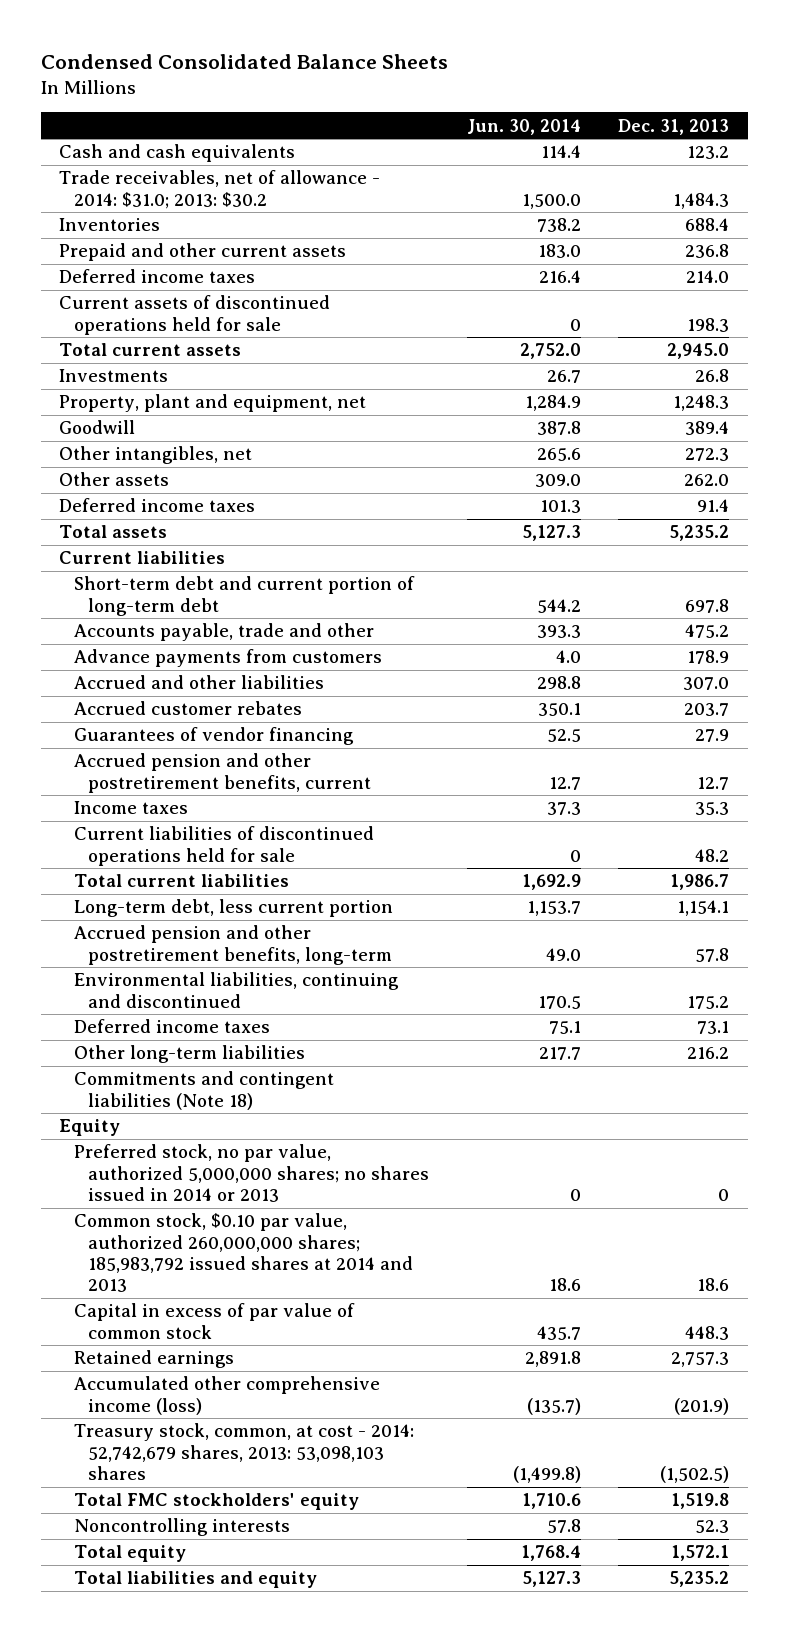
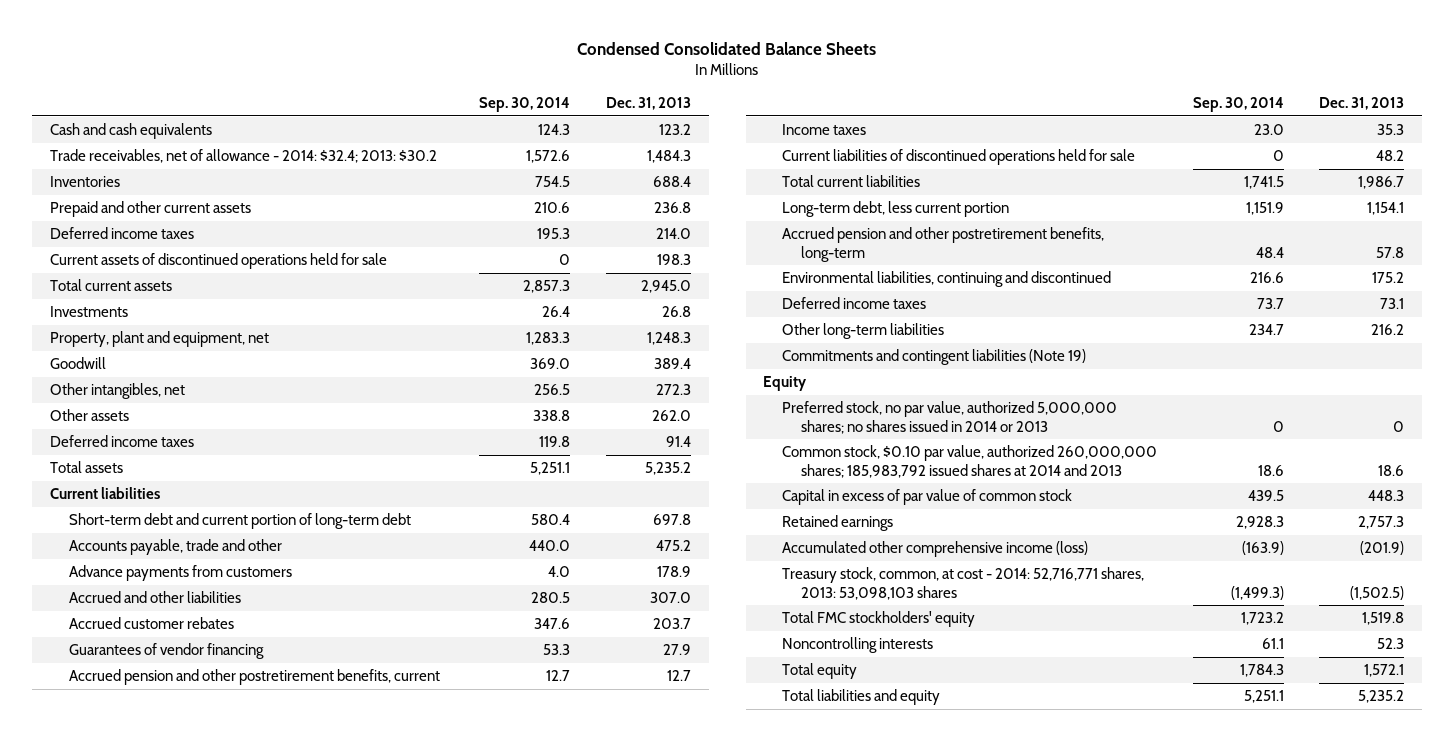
- | Jun. 30, 2014 | Dec. 31, 2013
+ | Sep. 30, 2014 | Dec. 31, 2013
- Trade receivables, net of allowance - 2014: $31.0; 2013: $30.2 | 1,500.0 | 1,484.3
+ Trade receivables, net of allowance - 2014: $32.4; 2013: $30.2 | 1,572.6 | 1,484.3
- Commitments and contingent liabilities (Note 18)
+ Commitments and contingent liabilities (Note 19)
- Treasury stock, common, at cost - 2014: 52,742,679 shares, 2013: 53,098,103 shares | (1,499.8) | (1,502.5)
+ Treasury stock, common, at cost - 2014: 52,716,771 shares, 2013: 53,098,103 shares | (1,499.3) | (1,502.5)

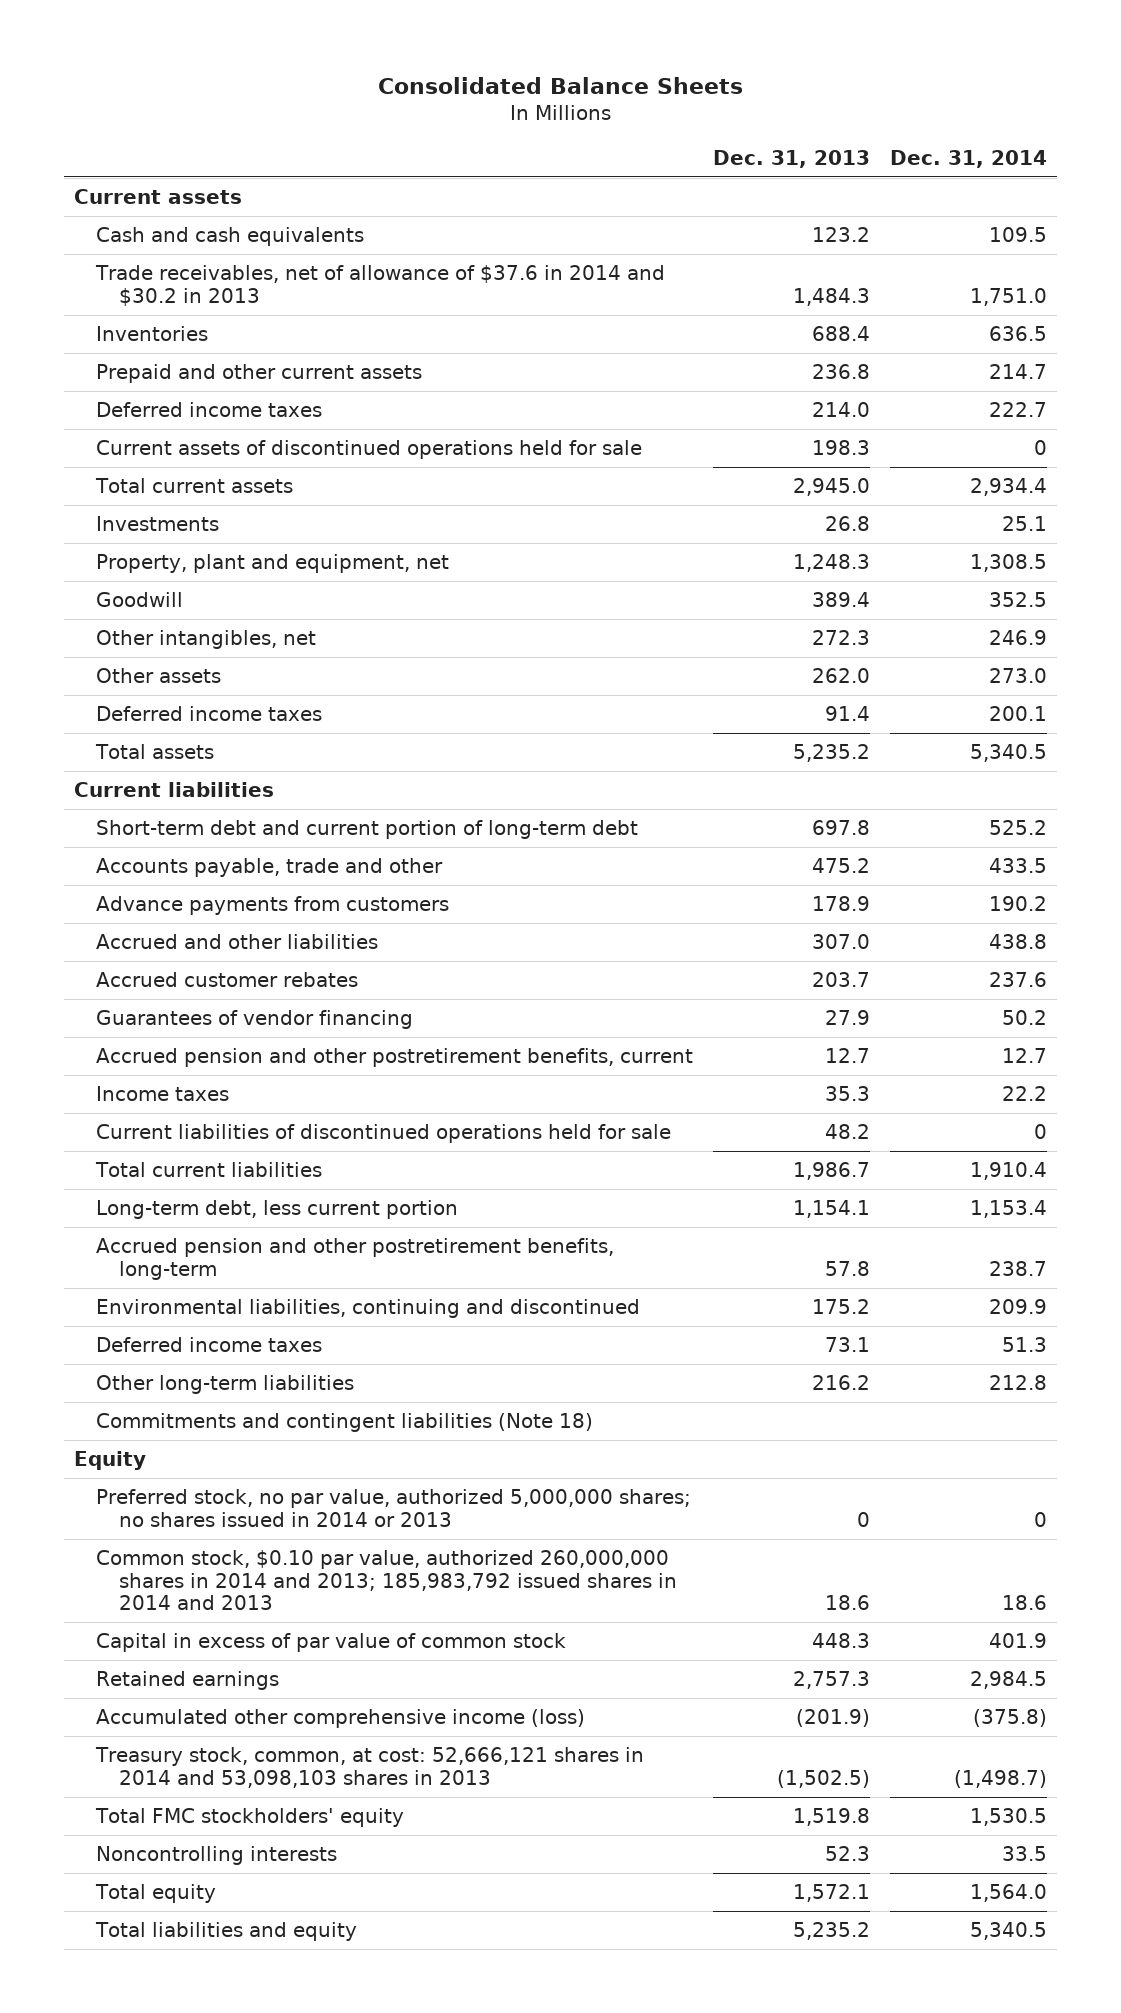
- Condensed Consolidated Balance Sheets
+ Consolidated Balance Sheets
- | Sep. 30, 2014 | Dec. 31, 2013
+ | Dec. 31, 2013 | Dec. 31, 2014
+ Current assets
- Trade receivables, net of allowance - 2014: $32.4; 2013: $30.2 | 1,572.6 | 1,484.3
+ Trade receivables, net of allowance of $37.6 in 2014 and $30.2 in 2013 | 1,484.3 | 1,751.0
- Commitments and contingent liabilities (Note 19)
+ Commitments and contingent liabilities (Note 18)
- Common stock, $0.10 par value, authorized 260,000,000 shares; 185,983,792 issued shares at 2014 and 2013 | 18.6 | 18.6
+ Common stock, $0.10 par value, authorized 260,000,000 shares in 2014 and 2013; 185,983,792 issued shares in 2014 and 2013 | 18.6 | 18.6
- Treasury stock, common, at cost - 2014: 52,716,771 shares, 2013: 53,098,103 shares | (1,499.3) | (1,502.5)
+ Treasury stock, common, at cost: 52,666,121 shares in 2014 and 53,098,103 shares in 2013 | (1,502.5) | (1,498.7)

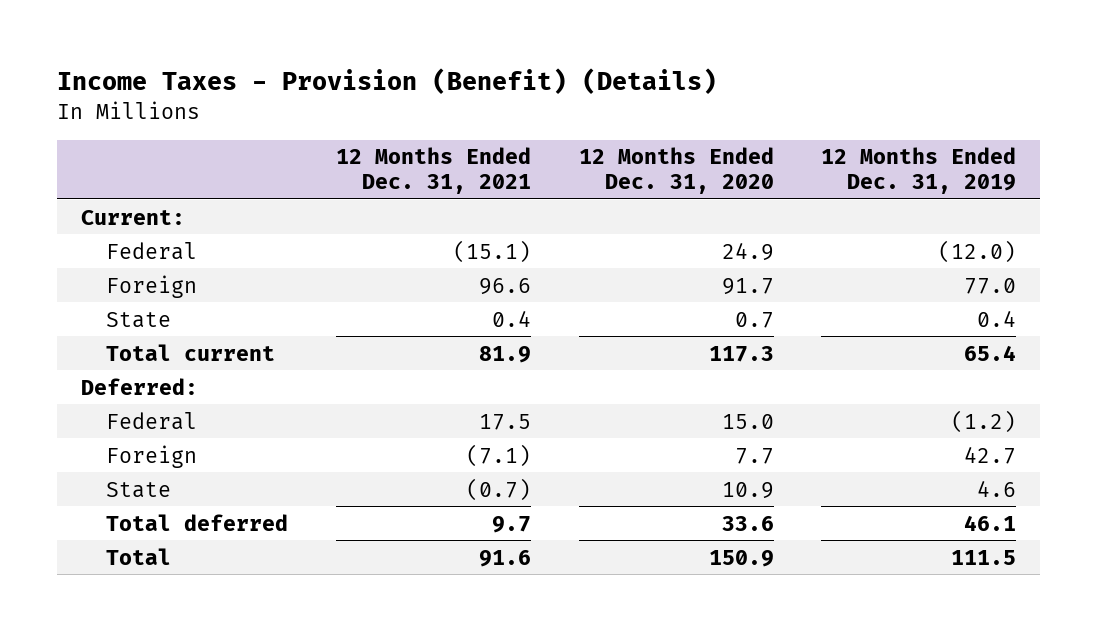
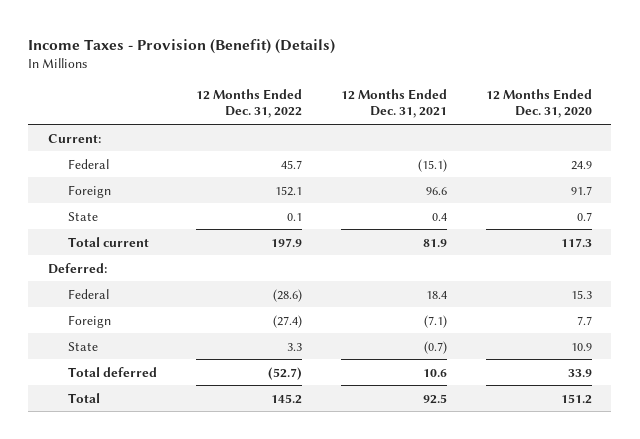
- | 12 Months Ended Dec. 31, 2021 | 12 Months Ended Dec. 31, 2020 | 12 Months Ended Dec. 31, 2019
+ | 12 Months Ended Dec. 31, 2022 | 12 Months Ended Dec. 31, 2021 | 12 Months Ended Dec. 31, 2020
- Federal | 17.5 | 15.0 | (1.2)
+ Federal | (28.6) | 18.4 | 15.3
- Total deferred | 9.7 | 33.6 | 46.1
- Total | 91.6 | 150.9 | 111.5
+ Total deferred | (52.7) | 10.6 | 33.9
+ Total | 145.2 | 92.5 | 151.2

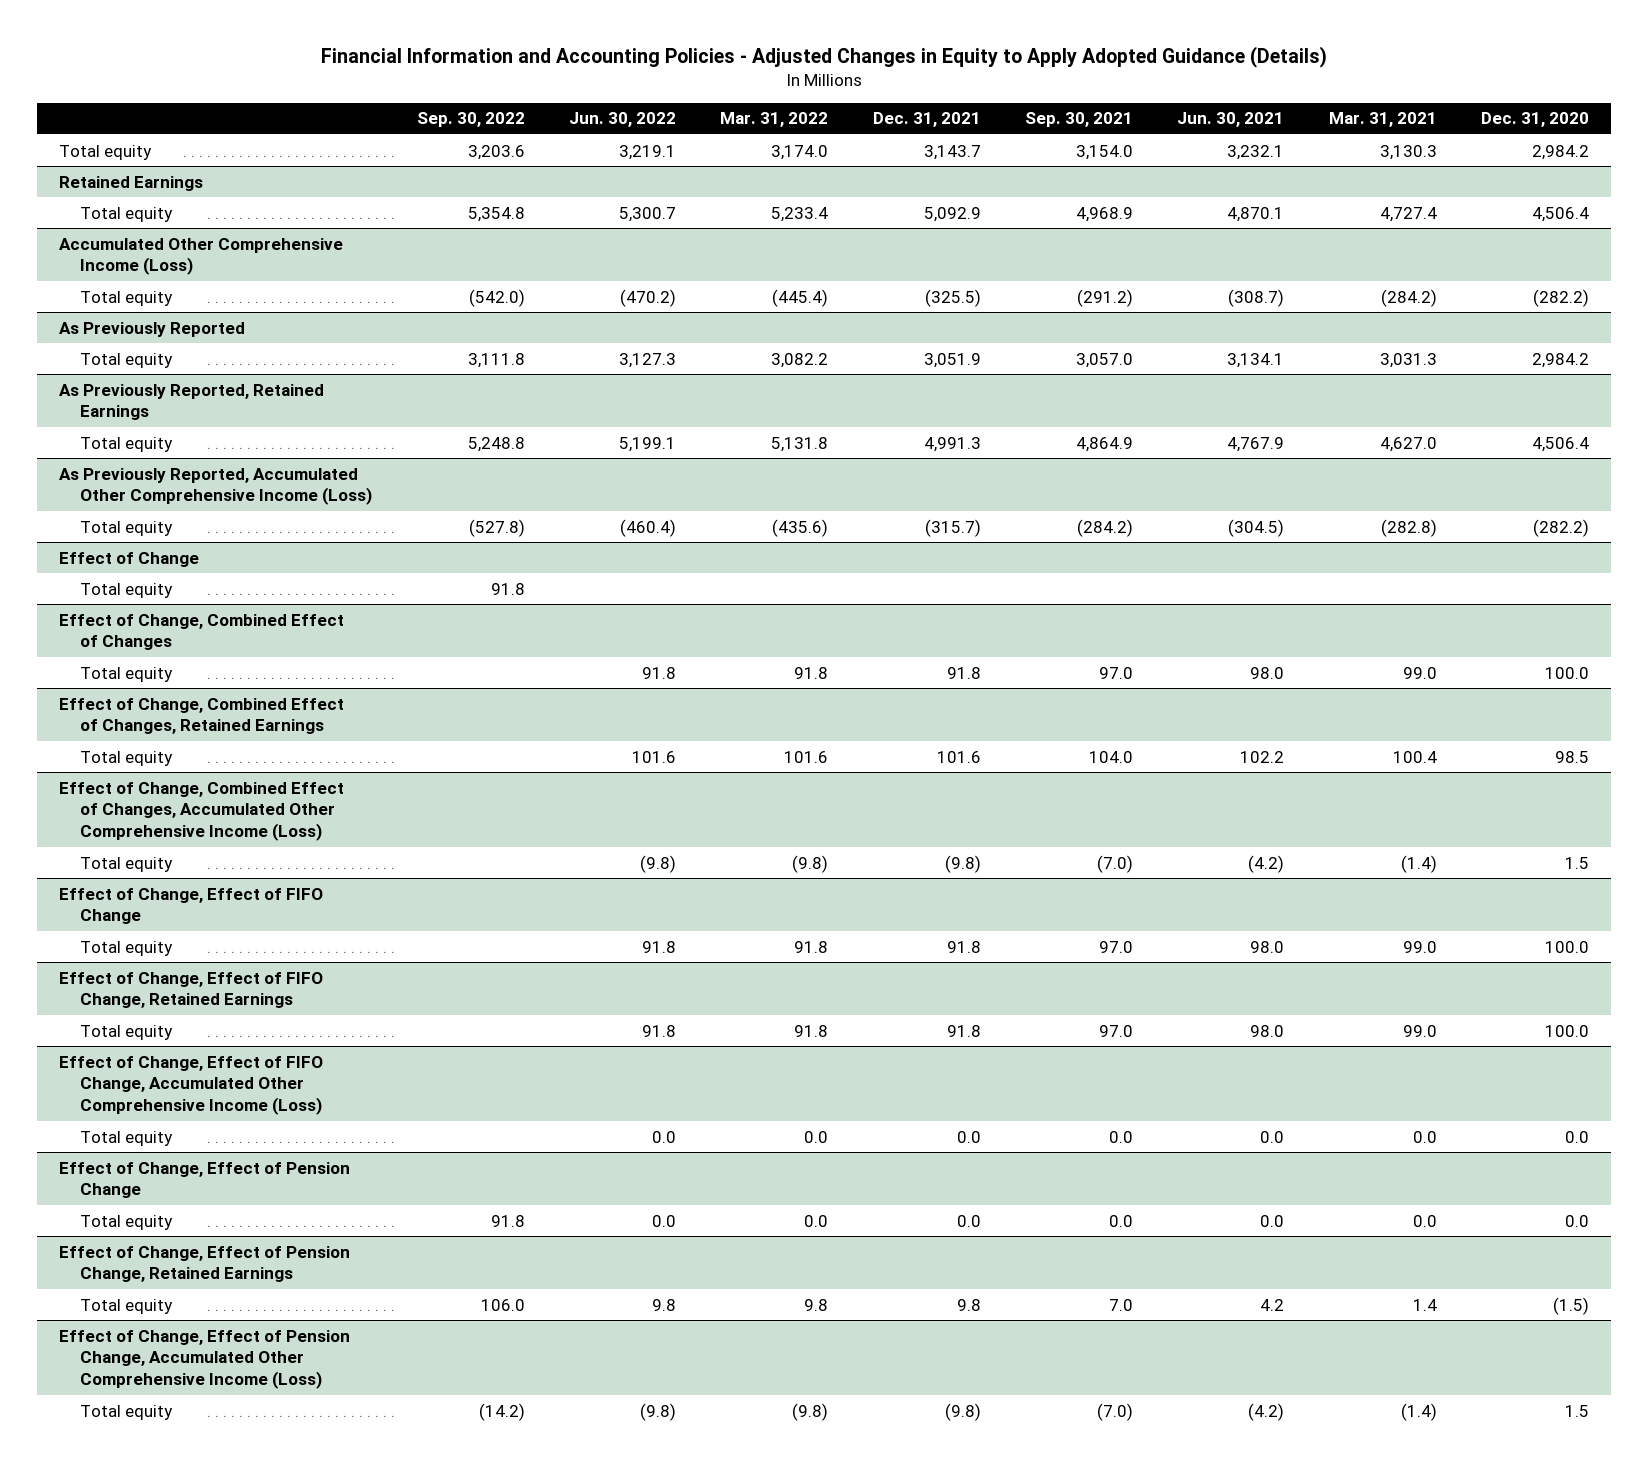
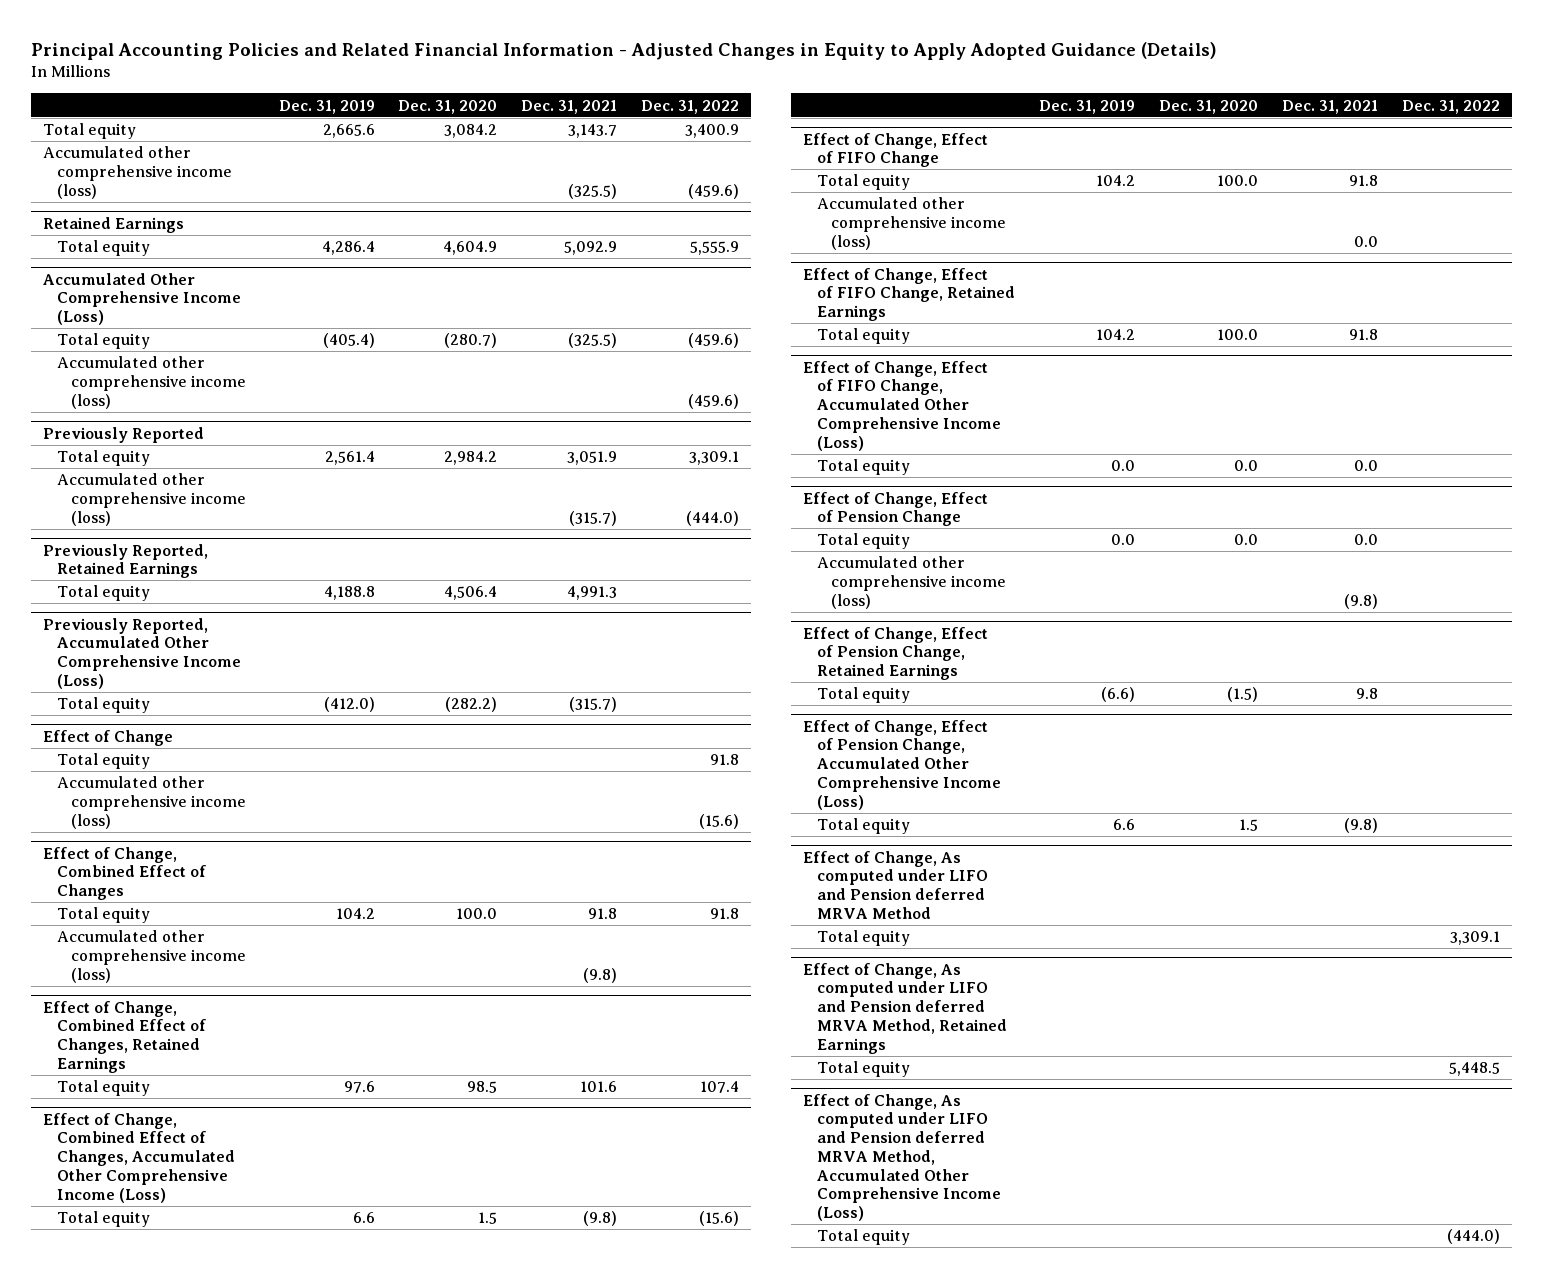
- Financial Information and Accounting Policies - Adjusted Changes in Equity to Apply Adopted Guidance (Details)
+ Principal Accounting Policies and Related Financial Information - Adjusted Changes in Equity to Apply Adopted Guidance (Details)
- | Sep. 30, 2022 | Jun. 30, 2022 | Mar. 31, 2022 | Dec. 31, 2021 | Sep. 30, 2021 | Jun. 30, 2021 | Mar. 31, 2021 | Dec. 31, 2020
+ | Dec. 31, 2019 | Dec. 31, 2020 | Dec. 31, 2021 | Dec. 31, 2022
- Total equity | 3,203.6 | 3,219.1 | 3,174.0 | 3,143.7 | 3,154.0 | 3,232.1 | 3,130.3 | 2,984.2
+ Total equity | 2,665.6 | 3,084.2 | 3,143.7 | 3,400.9
+ Accumulated other comprehensive income (loss) | | | (325.5) | (459.6)
@ Retained Earnings
- Total equity | 5,354.8 | 5,300.7 | 5,233.4 | 5,092.9 | 4,968.9 | 4,870.1 | 4,727.4 | 4,506.4
+ Total equity | 4,286.4 | 4,604.9 | 5,092.9 | 5,555.9
@ Accumulated Other Comprehensive Income (Loss)
- Total equity | (542.0) | (470.2) | (445.4) | (325.5) | (291.2) | (308.7) | (284.2) | (282.2)
- As Previously Reported
@ Accumulated Other Comprehensive Income (Loss)
+ Total equity | (405.4) | (280.7) | (325.5) | (459.6)
+ Accumulated other comprehensive income (loss) | | | | (459.6)
+ Previously Reported
- As Previously Reported, Retained Earnings
+ Accumulated other comprehensive income (loss) | | | (315.7) | (444.0)
+ Previously Reported, Retained Earnings
- As Previously Reported, Accumulated Other Comprehensive Income (Loss)
+ Previously Reported, Accumulated Other Comprehensive Income (Loss)
@ Effect of Change
+ Accumulated other comprehensive income (loss) | | | | (15.6)
@ Effect of Change, Combined Effect of Changes
+ Accumulated other comprehensive income (loss) | | | (9.8) |
@ Effect of Change, Effect of FIFO Change
+ Accumulated other comprehensive income (loss) | | | 0.0 |
@ Effect of Change, Effect of Pension Change
+ Accumulated other comprehensive income (loss) | | | (9.8) |
+ Effect of Change, As computed under LIFO and Pension deferred MRVA Method
+ Total equity | | | | 3,309.1
+ Effect of Change, As computed under LIFO and Pension deferred MRVA Method, Retained Earnings
+ Total equity | | | | 5,448.5
+ Effect of Change, As computed under LIFO and Pension deferred MRVA Method, Accumulated Other Comprehensive Income (Loss)
+ Total equity | | | | (444.0)

